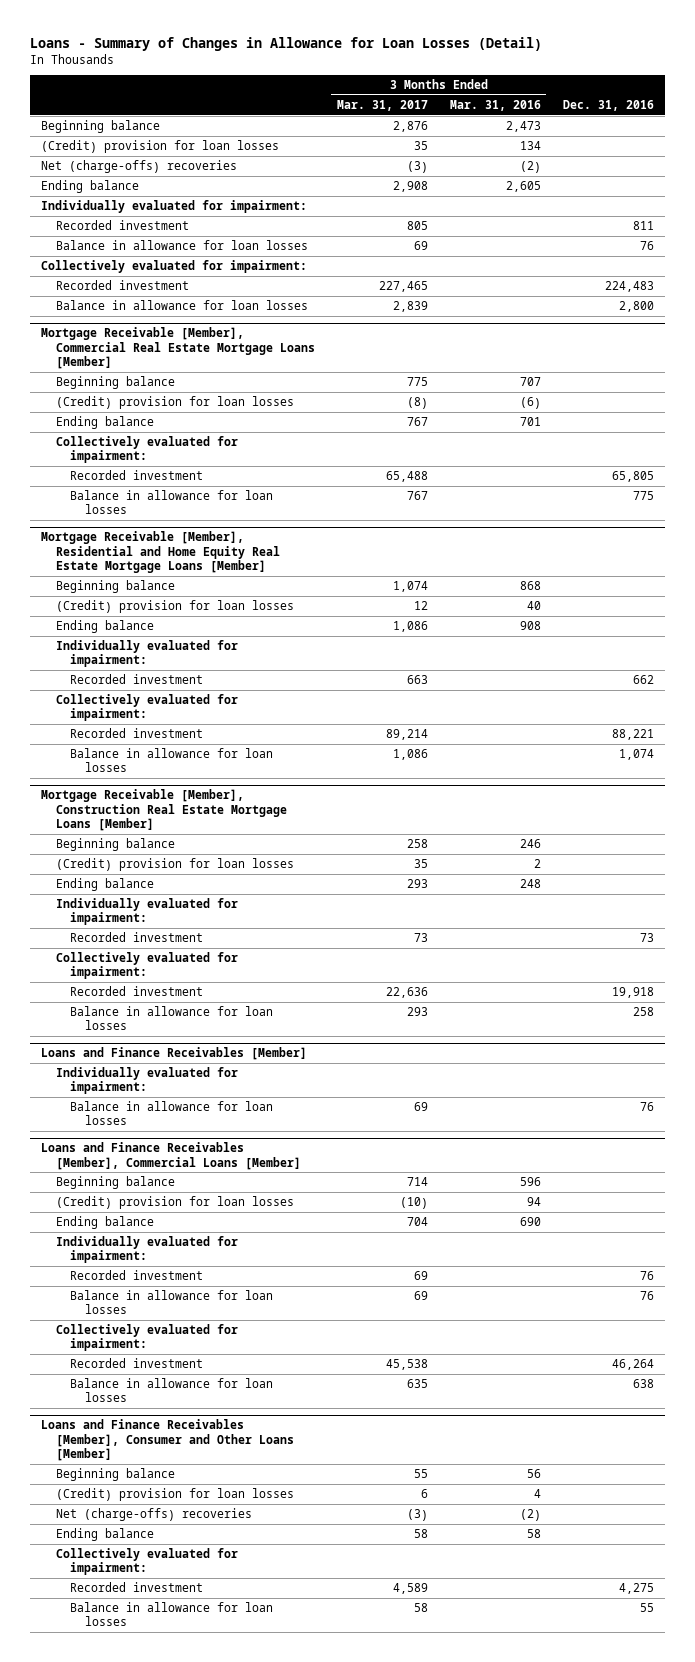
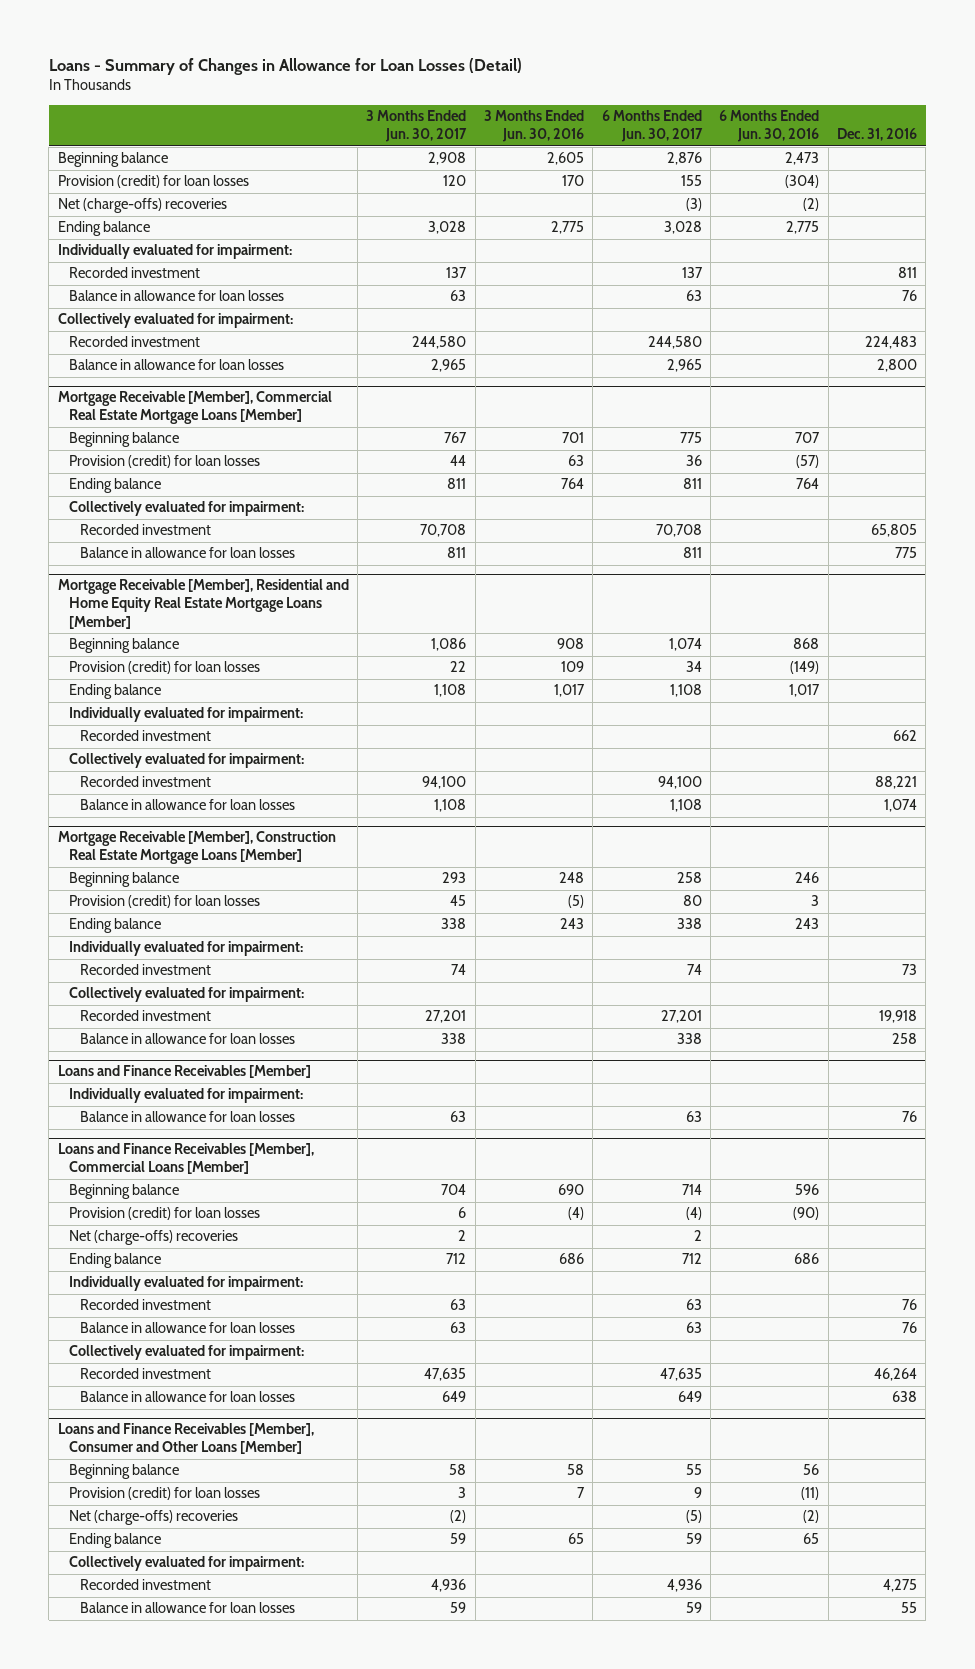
- | 3 Months Ended Mar. 31, 2017 | 3 Months Ended Mar. 31, 2016 | Dec. 31, 2016
+ | 3 Months Ended Jun. 30, 2017 | 3 Months Ended Jun. 30, 2016 | 6 Months Ended Jun. 30, 2017 | 6 Months Ended Jun. 30, 2016 | Dec. 31, 2016
- (Credit) provision for loan losses | 35 | 134 |
+ Provision (credit) for loan losses | 120 | 170 | 155 | (304) |
@ Mortgage Receivable [Member], Commercial Real Estate Mortgage Loans [Member]
- (Credit) provision for loan losses | (8) | (6) |
+ Provision (credit) for loan losses | 44 | 63 | 36 | (57) |
@ Mortgage Receivable [Member], Residential and Home Equity Real Estate Mortgage Loans [Member]
- (Credit) provision for loan losses | 12 | 40 |
+ Provision (credit) for loan losses | 22 | 109 | 34 | (149) |
@ Mortgage Receivable [Member], Construction Real Estate Mortgage Loans [Member]
- (Credit) provision for loan losses | 35 | 2 |
+ Provision (credit) for loan losses | 45 | (5) | 80 | 3 |
@ Loans and Finance Receivables [Member], Commercial Loans [Member]
- (Credit) provision for loan losses | (10) | 94 |
+ Provision (credit) for loan losses | 6 | (4) | (4) | (90) |
+ Net (charge-offs) recoveries | 2 | | 2 | |
@ Loans and Finance Receivables [Member], Consumer and Other Loans [Member]
- (Credit) provision for loan losses | 6 | 4 |
+ Provision (credit) for loan losses | 3 | 7 | 9 | (11) |

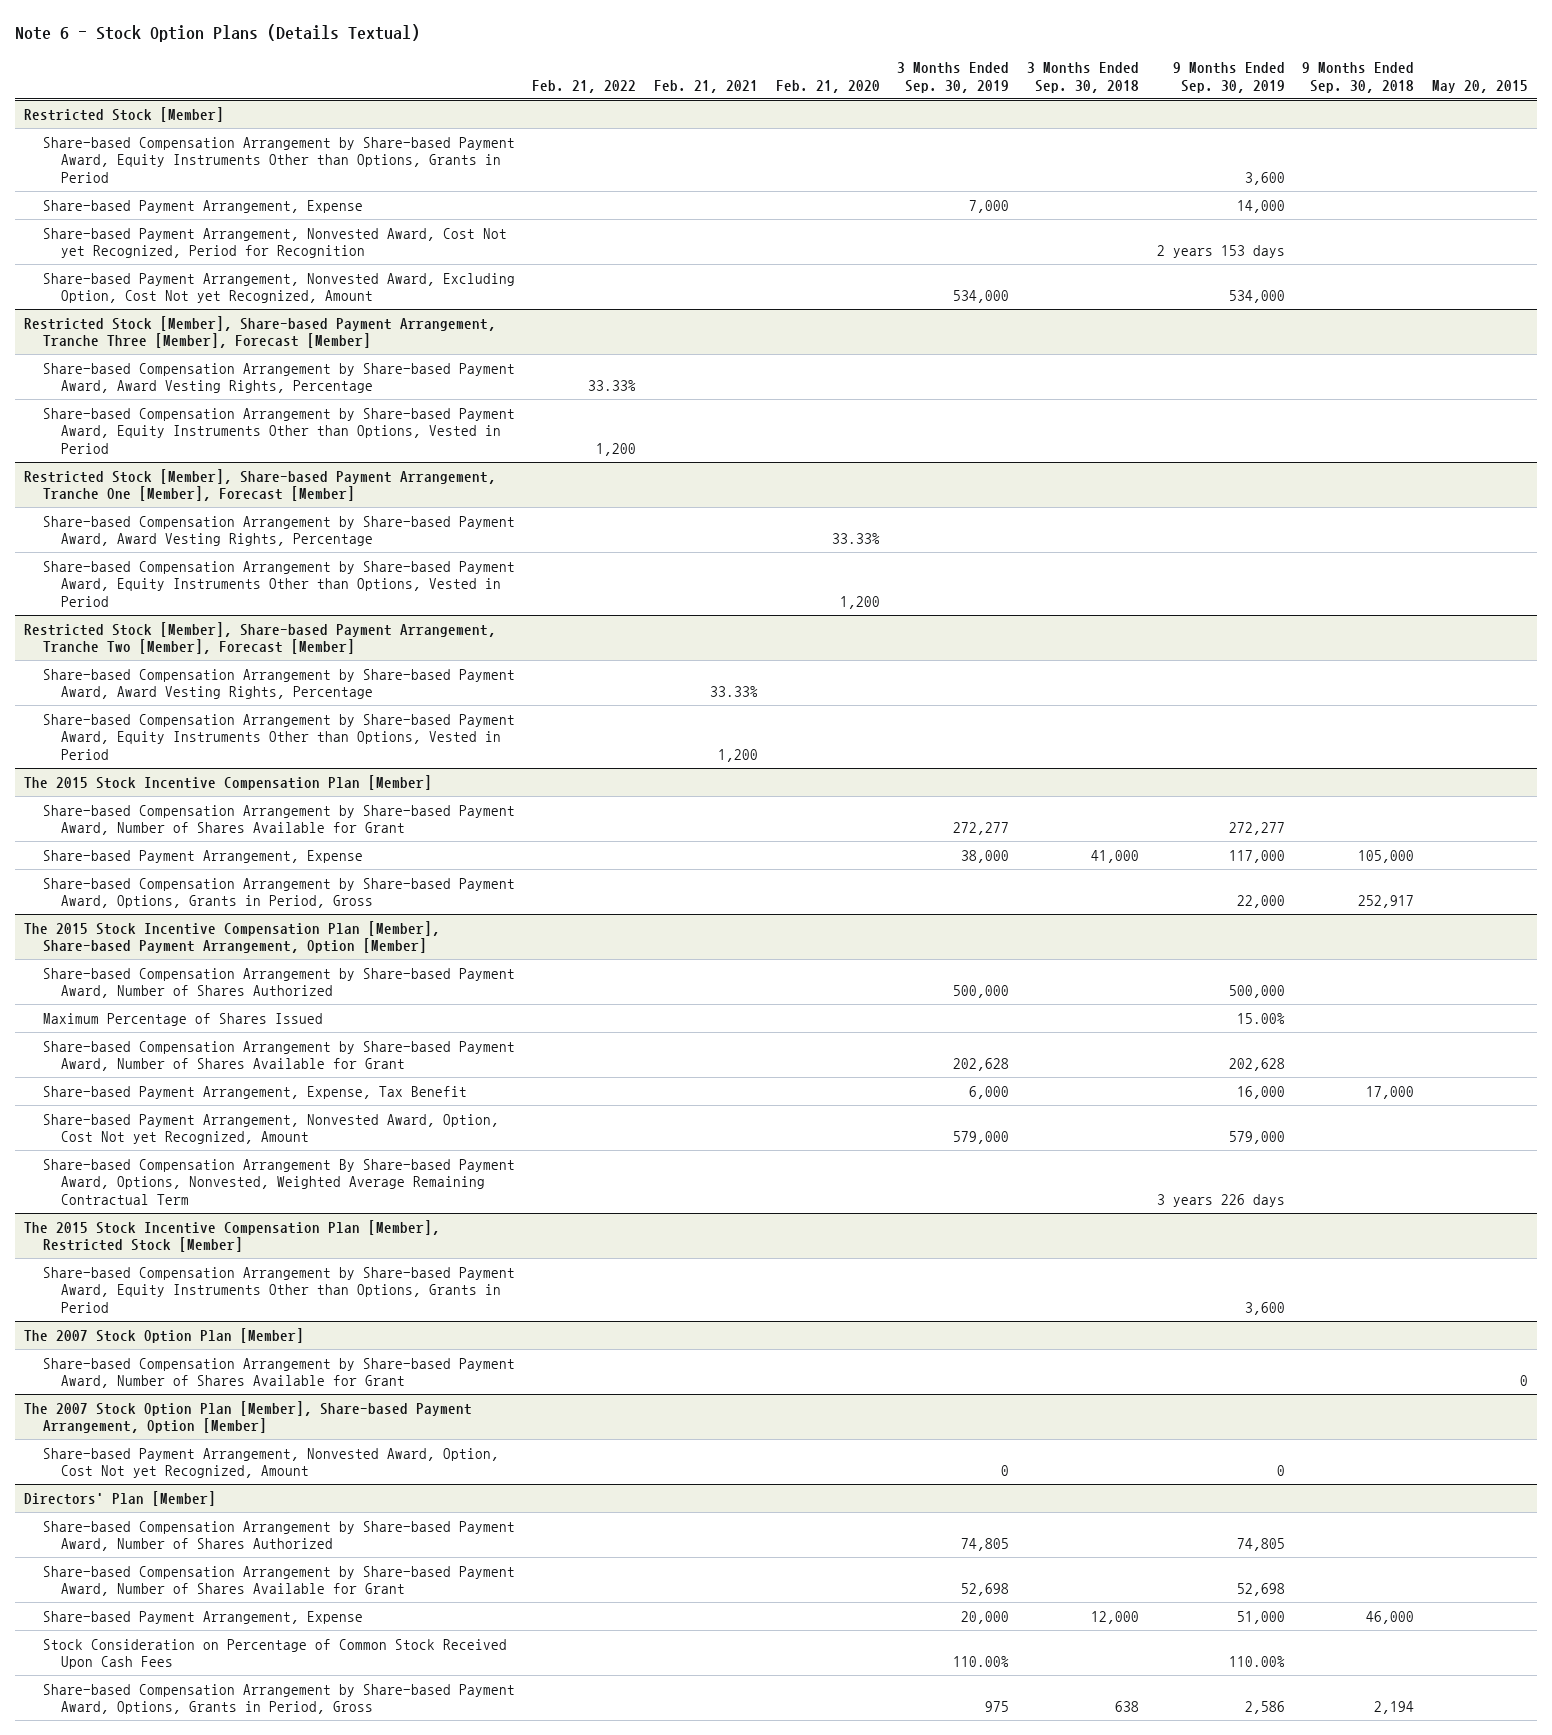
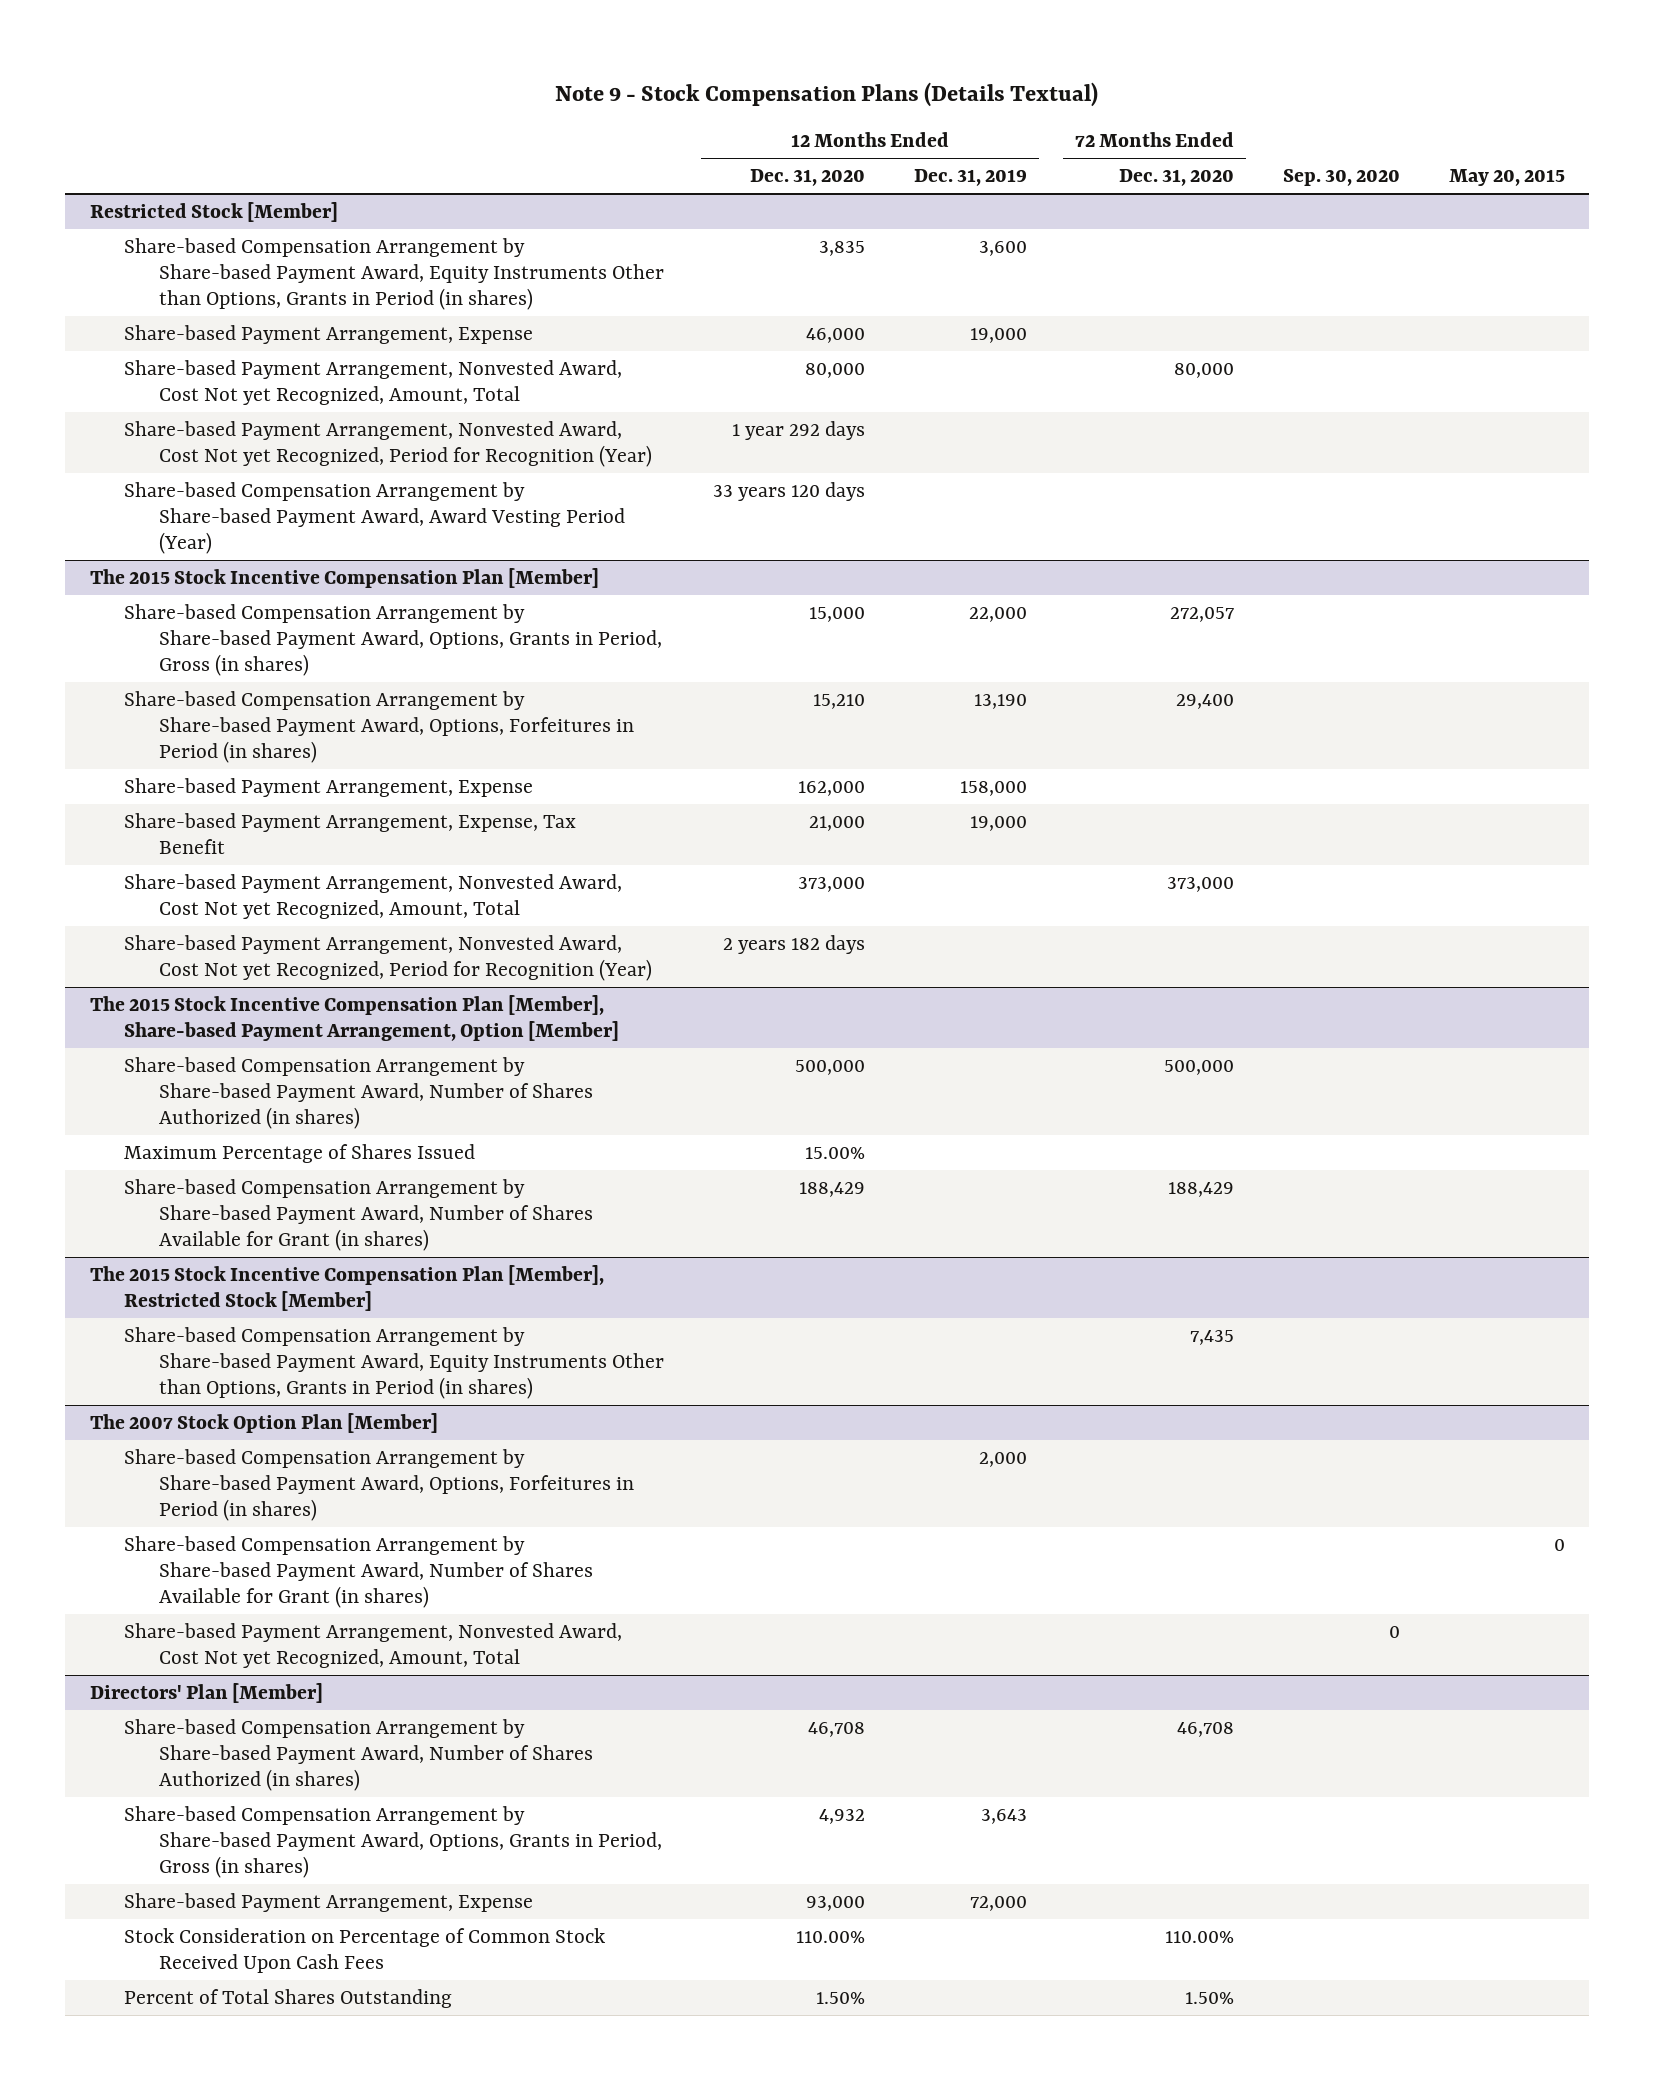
- Note 6 - Stock Option Plans (Details Textual)
+ Note 9 - Stock Compensation Plans (Details Textual)
- | Feb. 21, 2022 | Feb. 21, 2021 | Feb. 21, 2020 | 3 Months Ended Sep. 30, 2019 | 3 Months Ended Sep. 30, 2018 | 9 Months Ended Sep. 30, 2019 | 9 Months Ended Sep. 30, 2018 | May 20, 2015
+ | 12 Months Ended Dec. 31, 2020 | 12 Months Ended Dec. 31, 2019 | 72 Months Ended Dec. 31, 2020 | Sep. 30, 2020 | May 20, 2015
@ Restricted Stock [Member]
- Share-based Compensation Arrangement by Share-based Payment Award, Equity Instruments Other than Options, Grants in Period | | | | | | 3,600 | |
+ Share-based Compensation Arrangement by Share-based Payment Award, Equity Instruments Other than Options, Grants in Period (in shares) | 3,835 | 3,600 | | |
- Share-based Payment Arrangement, Nonvested Award, Cost Not yet Recognized, Period for Recognition | | | | | | 2 years 153 days | |
- Share-based Payment Arrangement, Nonvested Award, Excluding Option, Cost Not yet Recognized, Amount | | | | 534,000 | | 534,000 | |
- Restricted Stock [Member], Share-based Payment Arrangement, Tranche Three [Member], Forecast [Member]
- Share-based Compensation Arrangement by Share-based Payment Award, Award Vesting Rights, Percentage | 33.33% | | | | | | |
- Share-based Compensation Arrangement by Share-based Payment Award, Equity Instruments Other than Options, Vested in Period | 1,200 | | | | | | |
- Restricted Stock [Member], Share-based Payment Arrangement, Tranche One [Member], Forecast [Member]
- Share-based Compensation Arrangement by Share-based Payment Award, Award Vesting Rights, Percentage | | | 33.33% | | | | |
- Share-based Compensation Arrangement by Share-based Payment Award, Equity Instruments Other than Options, Vested in Period | | | 1,200 | | | | |
- Restricted Stock [Member], Share-based Payment Arrangement, Tranche Two [Member], Forecast [Member]
- Share-based Compensation Arrangement by Share-based Payment Award, Award Vesting Rights, Percentage | | 33.33% | | | | | |
- Share-based Compensation Arrangement by Share-based Payment Award, Equity Instruments Other than Options, Vested in Period | | 1,200 | | | | | |
@ Restricted Stock [Member]
+ Share-based Payment Arrangement, Nonvested Award, Cost Not yet Recognized, Amount, Total | 80,000 | | 80,000 | |
+ Share-based Payment Arrangement, Nonvested Award, Cost Not yet Recognized, Period for Recognition (Year) | 1 year 292 days | | | |
+ Share-based Compensation Arrangement by Share-based Payment Award, Award Vesting Period (Year) | 33 years 120 days | | | |
@ The 2015 Stock Incentive Compensation Plan [Member]
- Share-based Compensation Arrangement by Share-based Payment Award, Number of Shares Available for Grant | | | | 272,277 | | 272,277 | |
+ Share-based Compensation Arrangement by Share-based Payment Award, Options, Grants in Period, Gross (in shares) | 15,000 | 22,000 | 272,057 | |
+ Share-based Compensation Arrangement by Share-based Payment Award, Options, Forfeitures in Period (in shares) | 15,210 | 13,190 | 29,400 | |
- Share-based Compensation Arrangement by Share-based Payment Award, Options, Grants in Period, Gross | | | | | | 22,000 | 252,917 |
+ Share-based Payment Arrangement, Expense, Tax Benefit | 21,000 | 19,000 | | |
+ Share-based Payment Arrangement, Nonvested Award, Cost Not yet Recognized, Amount, Total | 373,000 | | 373,000 | |
+ Share-based Payment Arrangement, Nonvested Award, Cost Not yet Recognized, Period for Recognition (Year) | 2 years 182 days | | | |
@ The 2015 Stock Incentive Compensation Plan [Member], Share-based Payment Arrangement, Option [Member]
- Share-based Compensation Arrangement by Share-based Payment Award, Number of Shares Authorized | | | | 500,000 | | 500,000 | |
+ Share-based Compensation Arrangement by Share-based Payment Award, Number of Shares Authorized (in shares) | 500,000 | | 500,000 | |
- Share-based Compensation Arrangement by Share-based Payment Award, Number of Shares Available for Grant | | | | 202,628 | | 202,628 | |
- Share-based Payment Arrangement, Expense, Tax Benefit | | | | 6,000 | | 16,000 | 17,000 |
- Share-based Payment Arrangement, Nonvested Award, Option, Cost Not yet Recognized, Amount | | | | 579,000 | | 579,000 | |
- Share-based Compensation Arrangement By Share-based Payment Award, Options, Nonvested, Weighted Average Remaining Contractual Term | | | | | | 3 years 226 days | |
+ Share-based Compensation Arrangement by Share-based Payment Award, Number of Shares Available for Grant (in shares) | 188,429 | | 188,429 | |
@ The 2015 Stock Incentive Compensation Plan [Member], Restricted Stock [Member]
- Share-based Compensation Arrangement by Share-based Payment Award, Equity Instruments Other than Options, Grants in Period | | | | | | 3,600 | |
+ Share-based Compensation Arrangement by Share-based Payment Award, Equity Instruments Other than Options, Grants in Period (in shares) | | | 7,435 | |
@ The 2007 Stock Option Plan [Member]
- Share-based Compensation Arrangement by Share-based Payment Award, Number of Shares Available for Grant | | | | | | | | 0
- The 2007 Stock Option Plan [Member], Share-based Payment Arrangement, Option [Member]
- Share-based Payment Arrangement, Nonvested Award, Option, Cost Not yet Recognized, Amount | | | | 0 | | 0 | |
@ The 2007 Stock Option Plan [Member]
+ Share-based Compensation Arrangement by Share-based Payment Award, Options, Forfeitures in Period (in shares) | | 2,000 | | |
+ Share-based Compensation Arrangement by Share-based Payment Award, Number of Shares Available for Grant (in shares) | | | | | 0
+ Share-based Payment Arrangement, Nonvested Award, Cost Not yet Recognized, Amount, Total | | | | 0 |
@ Directors' Plan [Member]
- Share-based Compensation Arrangement by Share-based Payment Award, Number of Shares Authorized | | | | 74,805 | | 74,805 | |
- Share-based Compensation Arrangement by Share-based Payment Award, Number of Shares Available for Grant | | | | 52,698 | | 52,698 | |
+ Share-based Compensation Arrangement by Share-based Payment Award, Number of Shares Authorized (in shares) | 46,708 | | 46,708 | |
+ Share-based Compensation Arrangement by Share-based Payment Award, Options, Grants in Period, Gross (in shares) | 4,932 | 3,643 | | |
- Share-based Compensation Arrangement by Share-based Payment Award, Options, Grants in Period, Gross | | | | 975 | 638 | 2,586 | 2,194 |
+ Percent of Total Shares Outstanding | 1.50% | | 1.50% | |

